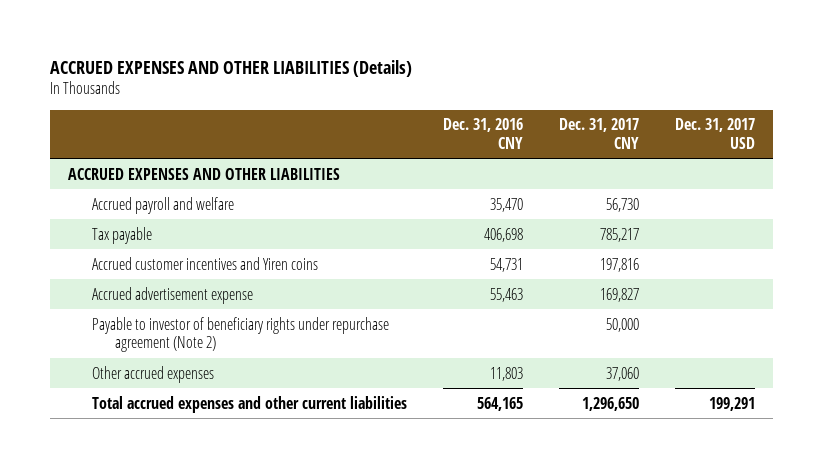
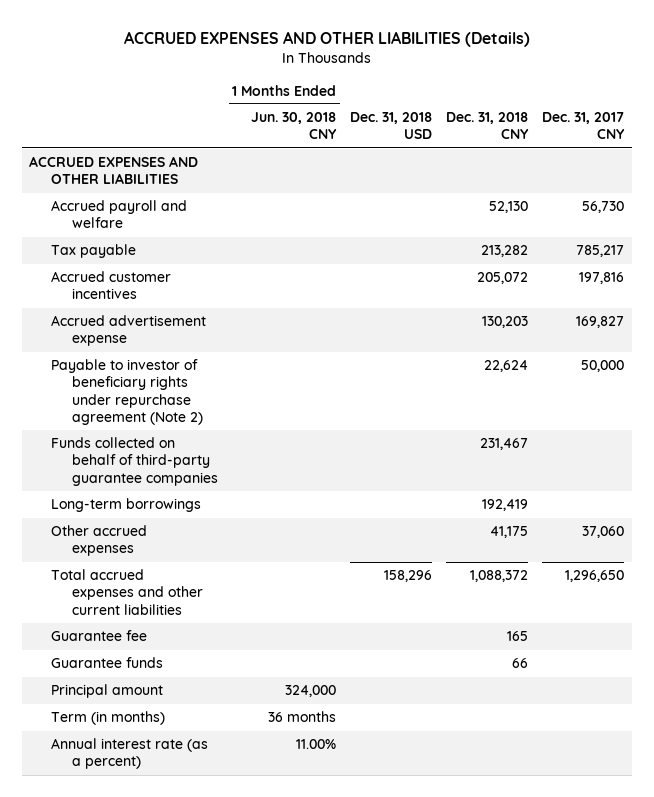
- | Dec. 31, 2016 CNY | Dec. 31, 2017 CNY | Dec. 31, 2017 USD
+ | 1 Months Ended Jun. 30, 2018 CNY | Dec. 31, 2018 USD | Dec. 31, 2018 CNY | Dec. 31, 2017 CNY
- Accrued customer incentives and Yiren coins | 54,731 | 197,816 |
+ Accrued customer incentives | | | 205,072 | 197,816
+ Funds collected on behalf of third-party guarantee companies | | | 231,467 |
+ Long-term borrowings | | | 192,419 |
+ Guarantee fee | | | 165 |
+ Guarantee funds | | | 66 |
+ Principal amount | 324,000 | | |
+ Term (in months) | 36 months | | |
+ Annual interest rate (as a percent) | 11.00% | | |

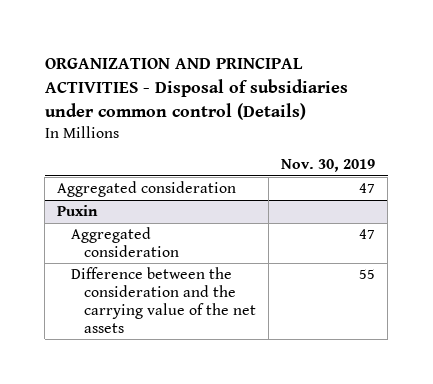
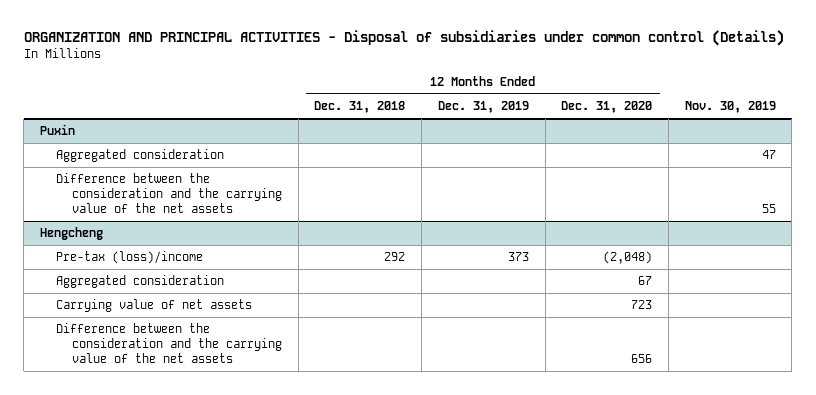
- | Nov. 30, 2019
+ | 12 Months Ended Dec. 31, 2018 | 12 Months Ended Dec. 31, 2019 | 12 Months Ended Dec. 31, 2020 | Nov. 30, 2019
- Aggregated consideration | 47
+ Hengcheng
+ Pre-tax (loss)/income | 292 | 373 | (2,048) |
+ Aggregated consideration | | | 67 |
+ Carrying value of net assets | | | 723 |
+ Difference between the consideration and the carrying value of the net assets | | | 656 |

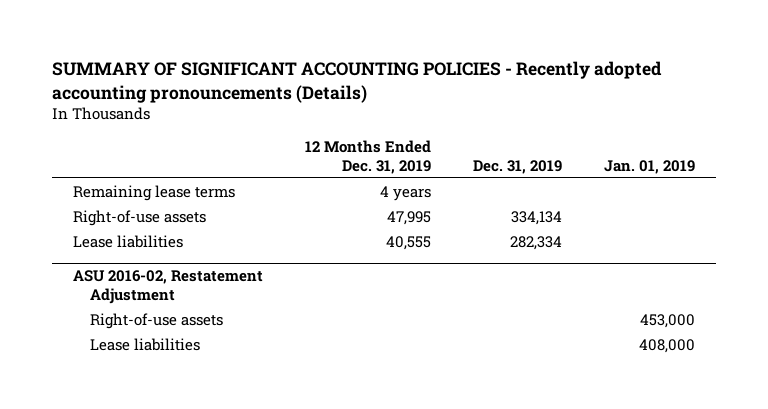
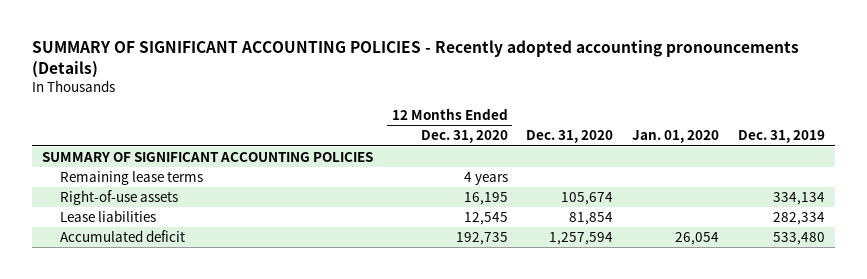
- | 12 Months Ended Dec. 31, 2019 | Dec. 31, 2019 | Jan. 01, 2019
+ | 12 Months Ended Dec. 31, 2020 | Dec. 31, 2020 | Jan. 01, 2020 | Dec. 31, 2019
+ SUMMARY OF SIGNIFICANT ACCOUNTING POLICIES
- ASU 2016-02, Restatement Adjustment
- Right-of-use assets | | | 453,000
- Lease liabilities | | | 408,000
+ Accumulated deficit | 192,735 | 1,257,594 | 26,054 | 533,480

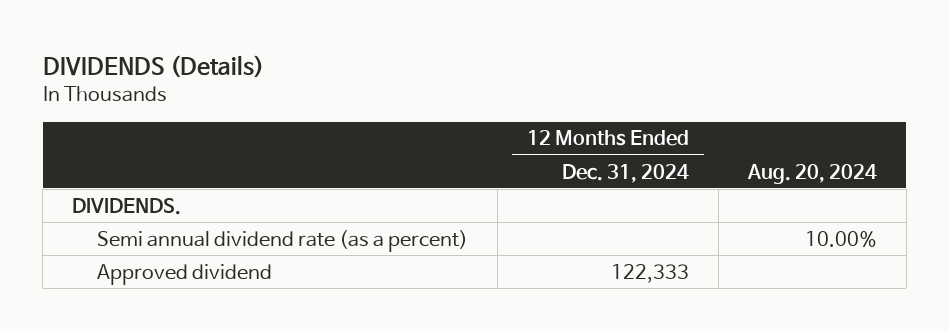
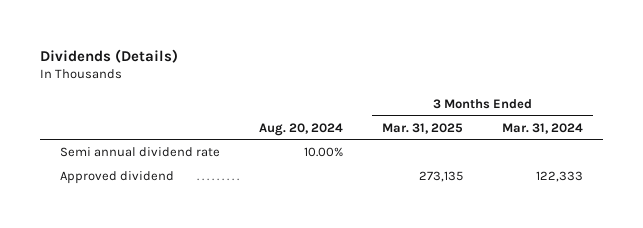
- DIVIDENDS (Details)
+ Dividends (Details)
- | 12 Months Ended Dec. 31, 2024 | Aug. 20, 2024
+ | Aug. 20, 2024 | 3 Months Ended Mar. 31, 2025 | 3 Months Ended Mar. 31, 2024
- DIVIDENDS.
- Semi annual dividend rate (as a percent) | | 10.00%
+ Semi annual dividend rate | 10.00% | |

